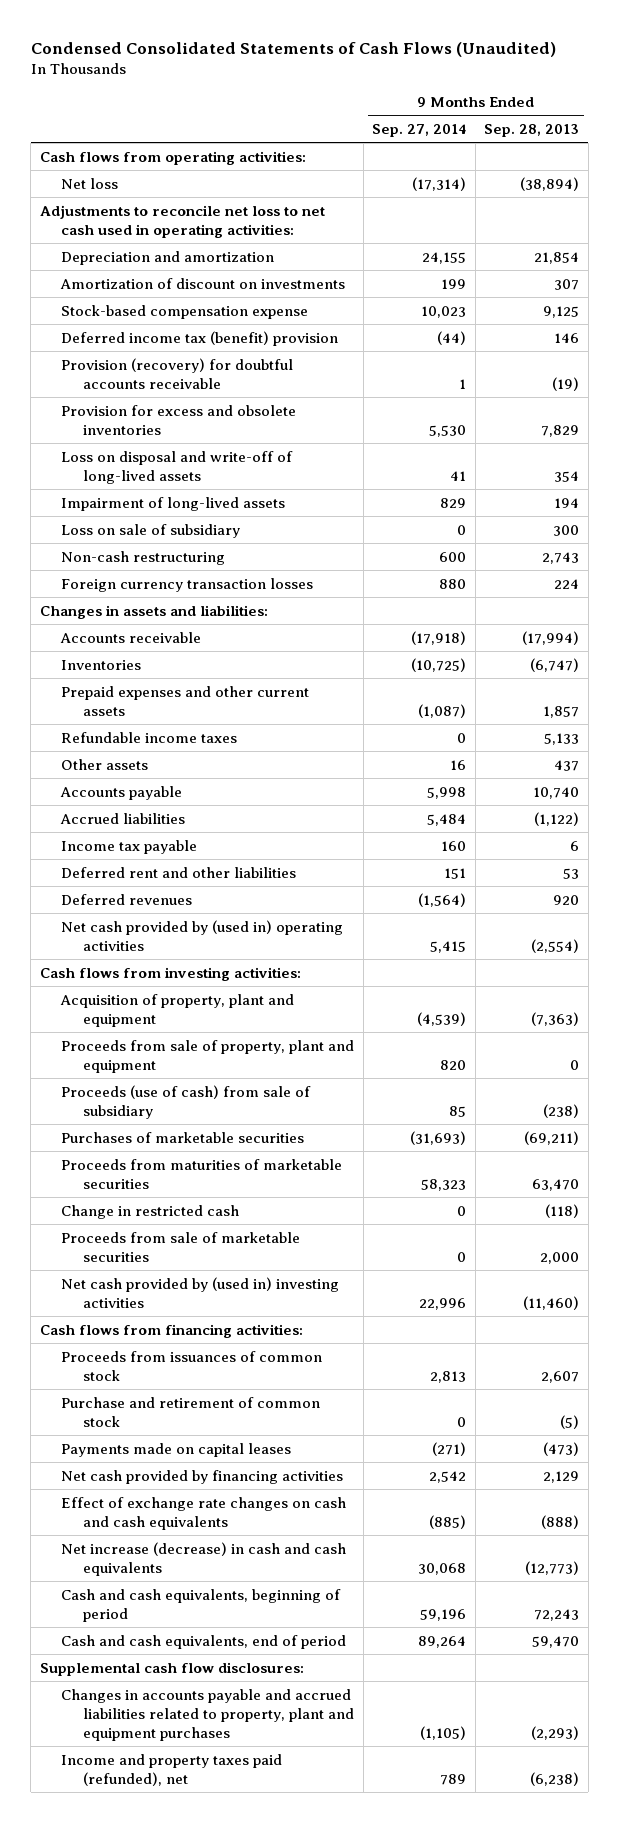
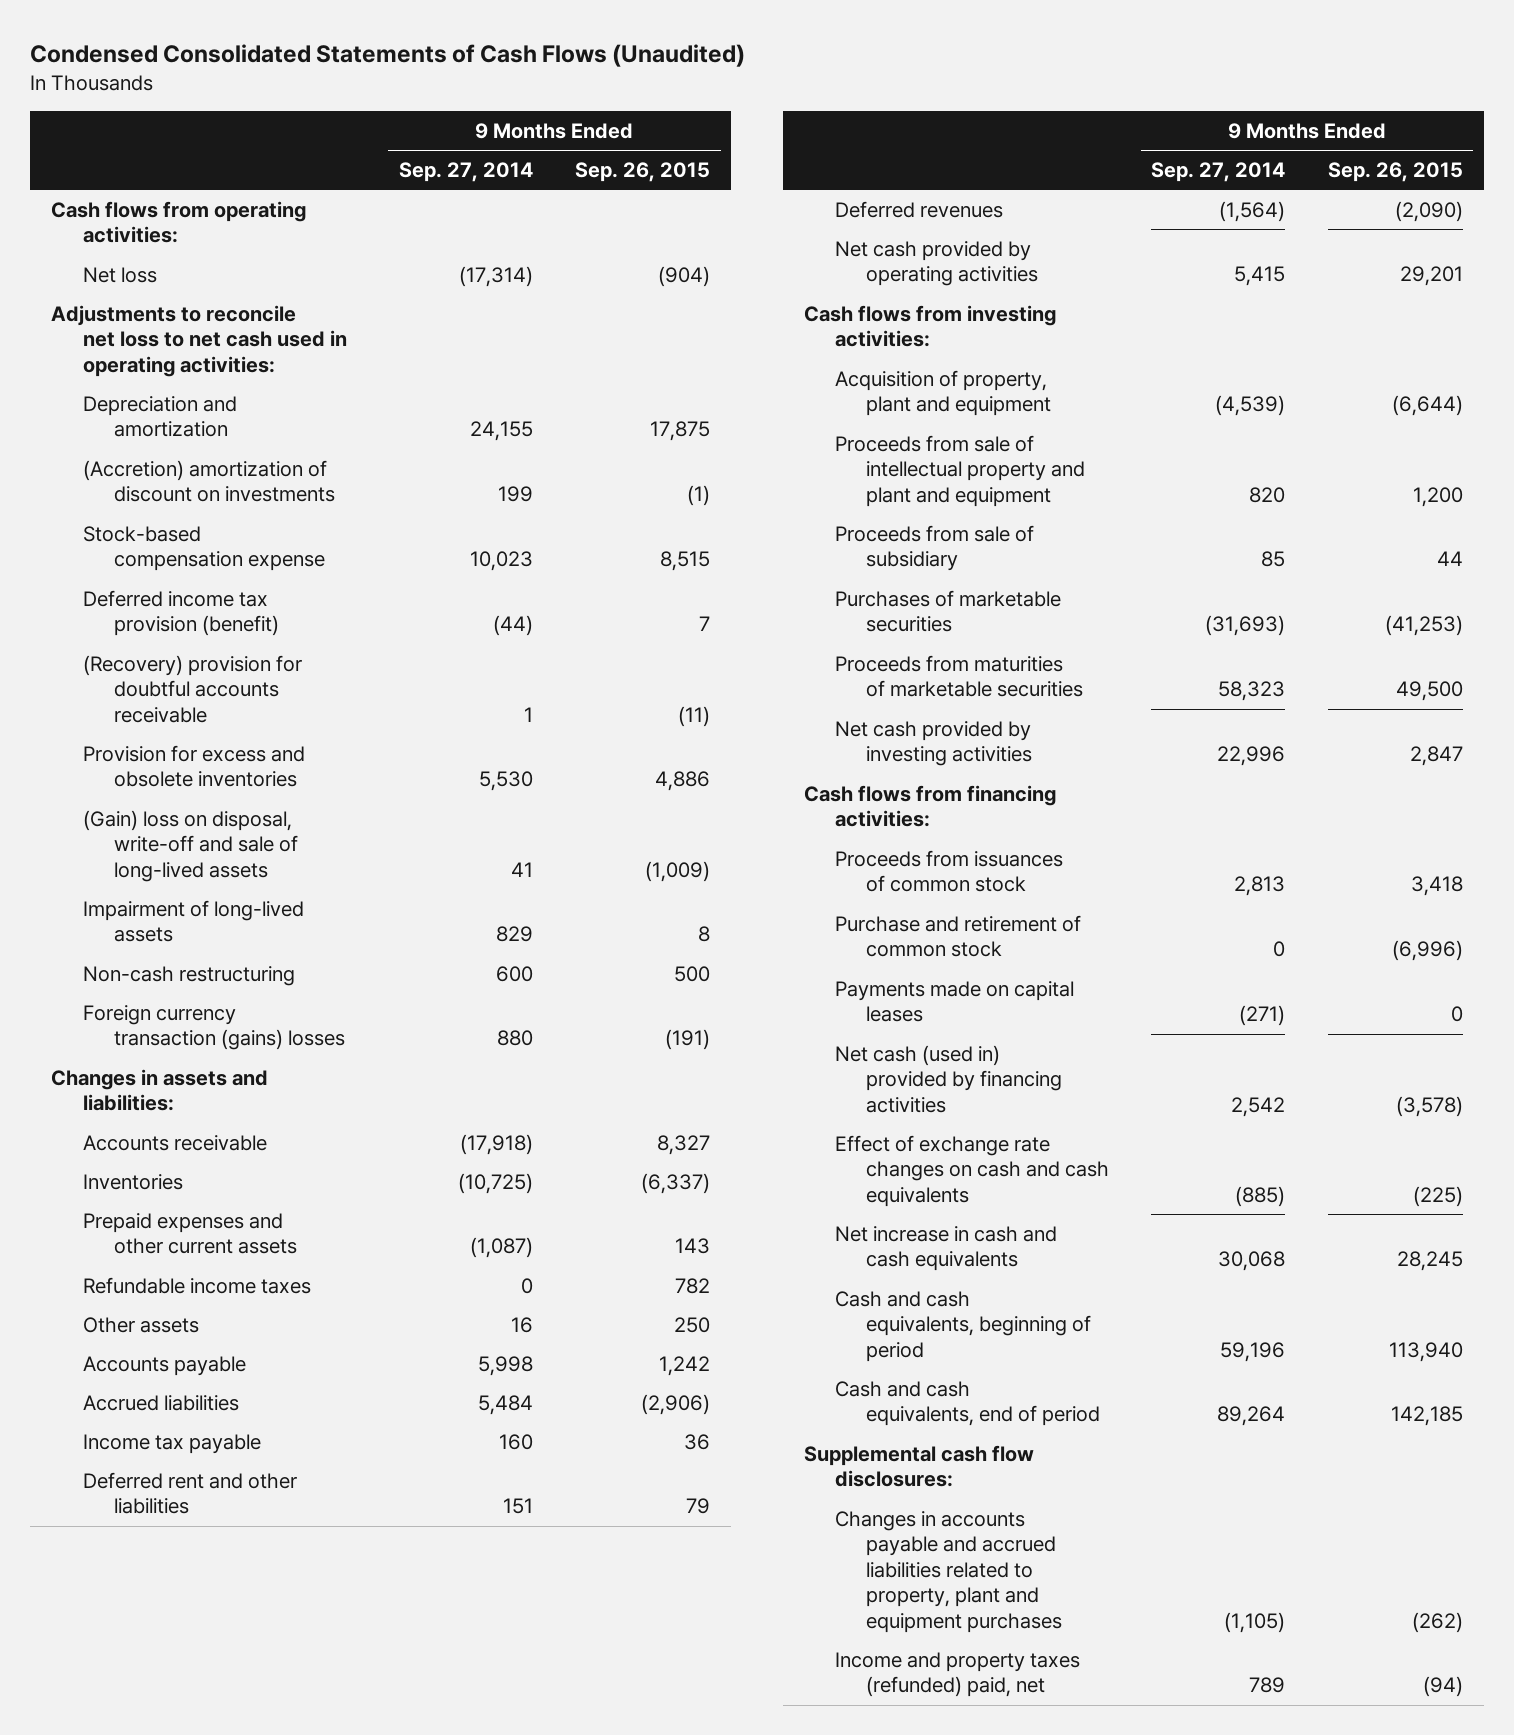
- | 9 Months Ended Sep. 27, 2014 | 9 Months Ended Sep. 28, 2013
+ | 9 Months Ended Sep. 27, 2014 | 9 Months Ended Sep. 26, 2015
- Amortization of discount on investments | 199 | 307
+ (Accretion) amortization of discount on investments | 199 | (1)
- Deferred income tax (benefit) provision | (44) | 146
- Provision (recovery) for doubtful accounts receivable | 1 | (19)
+ Deferred income tax provision (benefit) | (44) | 7
+ (Recovery) provision for doubtful accounts receivable | 1 | (11)
- Loss on disposal and write-off of long-lived assets | 41 | 354
+ (Gain) loss on disposal, write-off and sale of long-lived assets | 41 | (1,009)
- Loss on sale of subsidiary | 0 | 300
- Foreign currency transaction losses | 880 | 224
+ Foreign currency transaction (gains) losses | 880 | (191)
- Net cash provided by (used in) operating activities | 5,415 | (2,554)
+ Net cash provided by operating activities | 5,415 | 29,201
- Proceeds from sale of property, plant and equipment | 820 | 0
- Proceeds (use of cash) from sale of subsidiary | 85 | (238)
+ Proceeds from sale of intellectual property and plant and equipment | 820 | 1,200
+ Proceeds from sale of subsidiary | 85 | 44
- Change in restricted cash | 0 | (118)
- Proceeds from sale of marketable securities | 0 | 2,000
- Net cash provided by (used in) investing activities | 22,996 | (11,460)
+ Net cash provided by investing activities | 22,996 | 2,847
- Net cash provided by financing activities | 2,542 | 2,129
+ Net cash (used in) provided by financing activities | 2,542 | (3,578)
- Net increase (decrease) in cash and cash equivalents | 30,068 | (12,773)
+ Net increase in cash and cash equivalents | 30,068 | 28,245
- Income and property taxes paid (refunded), net | 789 | (6,238)
+ Income and property taxes (refunded) paid, net | 789 | (94)

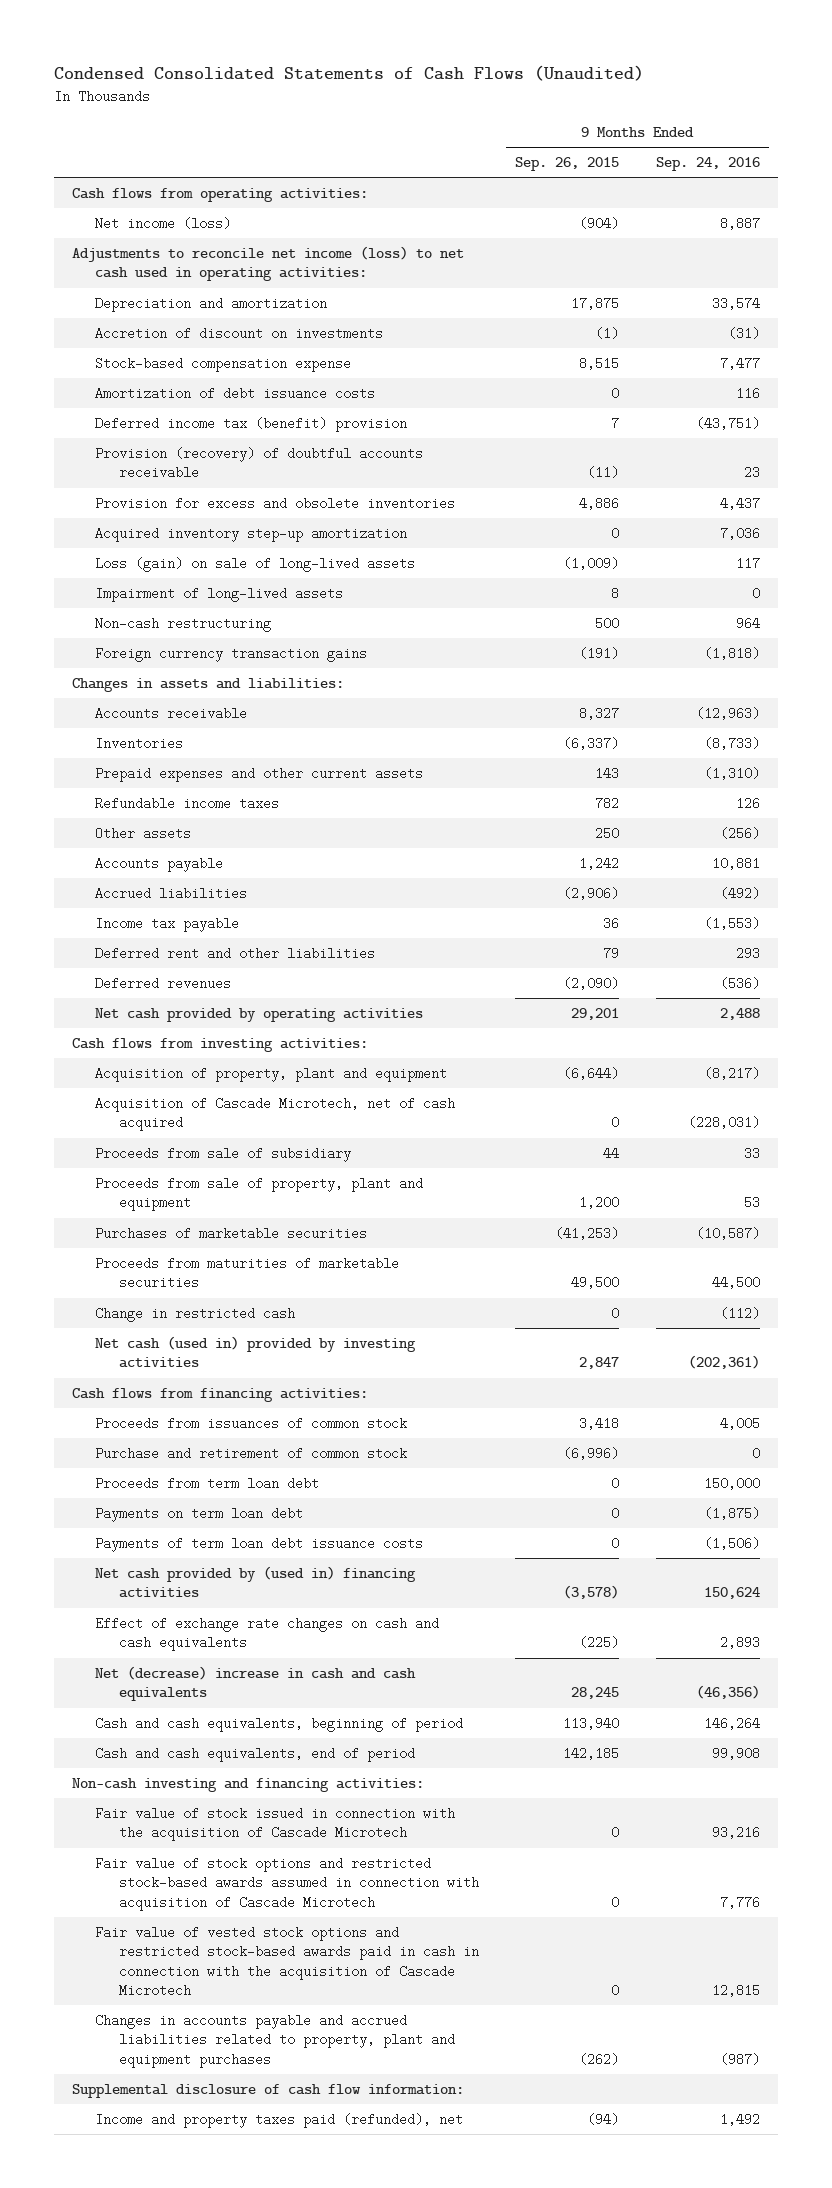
- | 9 Months Ended Sep. 27, 2014 | 9 Months Ended Sep. 26, 2015
+ | 9 Months Ended Sep. 26, 2015 | 9 Months Ended Sep. 24, 2016
- Net loss | (17,314) | (904)
- Adjustments to reconcile net loss to net cash used in operating activities:
+ Net income (loss) | (904) | 8,887
+ Adjustments to reconcile net income (loss) to net cash used in operating activities:
- (Accretion) amortization of discount on investments | 199 | (1)
+ Accretion of discount on investments | (1) | (31)
- Deferred income tax provision (benefit) | (44) | 7
- (Recovery) provision for doubtful accounts receivable | 1 | (11)
+ Amortization of debt issuance costs | 0 | 116
+ Deferred income tax (benefit) provision | 7 | (43,751)
+ Provision (recovery) of doubtful accounts receivable | (11) | 23
- (Gain) loss on disposal, write-off and sale of long-lived assets | 41 | (1,009)
+ Acquired inventory step-up amortization | 0 | 7,036
+ Loss (gain) on sale of long-lived assets | (1,009) | 117
- Foreign currency transaction (gains) losses | 880 | (191)
+ Foreign currency transaction gains | (191) | (1,818)
- Proceeds from sale of intellectual property and plant and equipment | 820 | 1,200
+ Acquisition of Cascade Microtech, net of cash acquired | 0 | (228,031)
+ Proceeds from sale of property, plant and equipment | 1,200 | 53
- Net cash provided by investing activities | 22,996 | 2,847
+ Change in restricted cash | 0 | (112)
+ Net cash (used in) provided by investing activities | 2,847 | (202,361)
- Payments made on capital leases | (271) | 0
- Net cash (used in) provided by financing activities | 2,542 | (3,578)
+ Proceeds from term loan debt | 0 | 150,000
+ Payments on term loan debt | 0 | (1,875)
+ Payments of term loan debt issuance costs | 0 | (1,506)
+ Net cash provided by (used in) financing activities | (3,578) | 150,624
- Net increase in cash and cash equivalents | 30,068 | 28,245
+ Net (decrease) increase in cash and cash equivalents | 28,245 | (46,356)
- Supplemental cash flow disclosures:
+ Non-cash investing and financing activities:
+ Fair value of stock issued in connection with the acquisition of Cascade Microtech | 0 | 93,216
+ Fair value of stock options and restricted stock-based awards assumed in connection with acquisition of Cascade Microtech | 0 | 7,776
+ Fair value of vested stock options and restricted stock-based awards paid in cash in connection with the acquisition of Cascade Microtech | 0 | 12,815
- Income and property taxes (refunded) paid, net | 789 | (94)
+ Supplemental disclosure of cash flow information:
+ Income and property taxes paid (refunded), net | (94) | 1,492

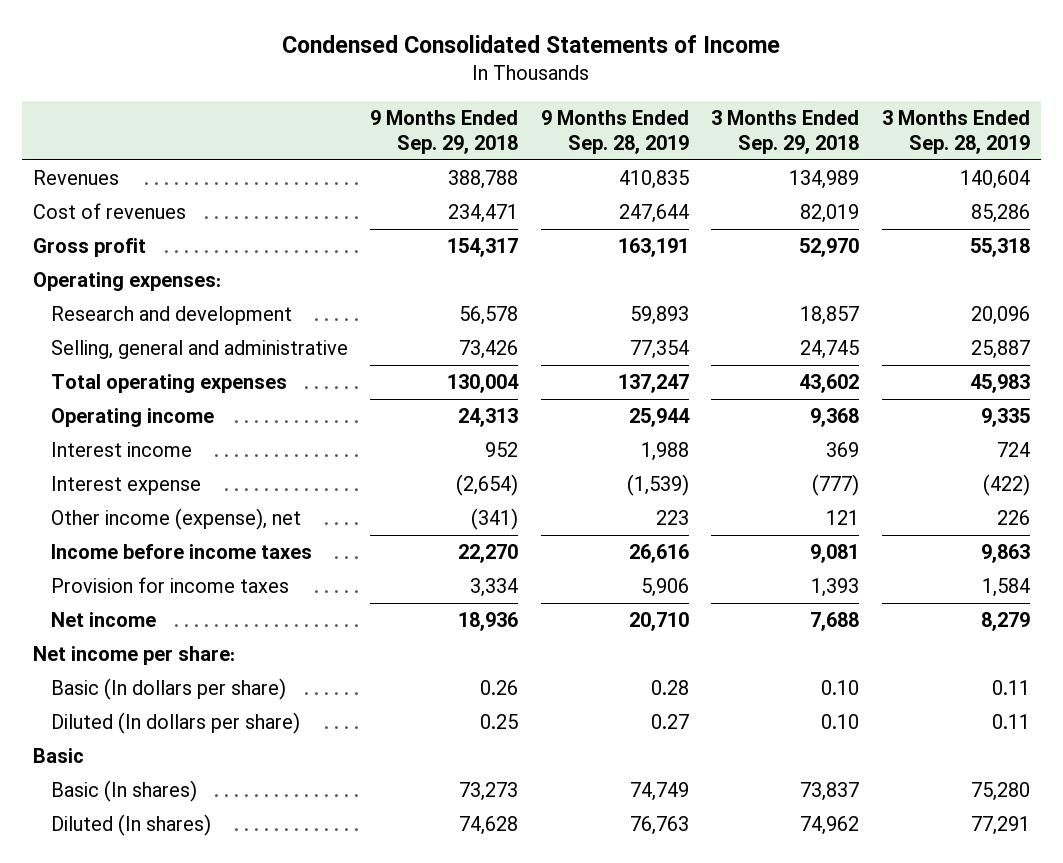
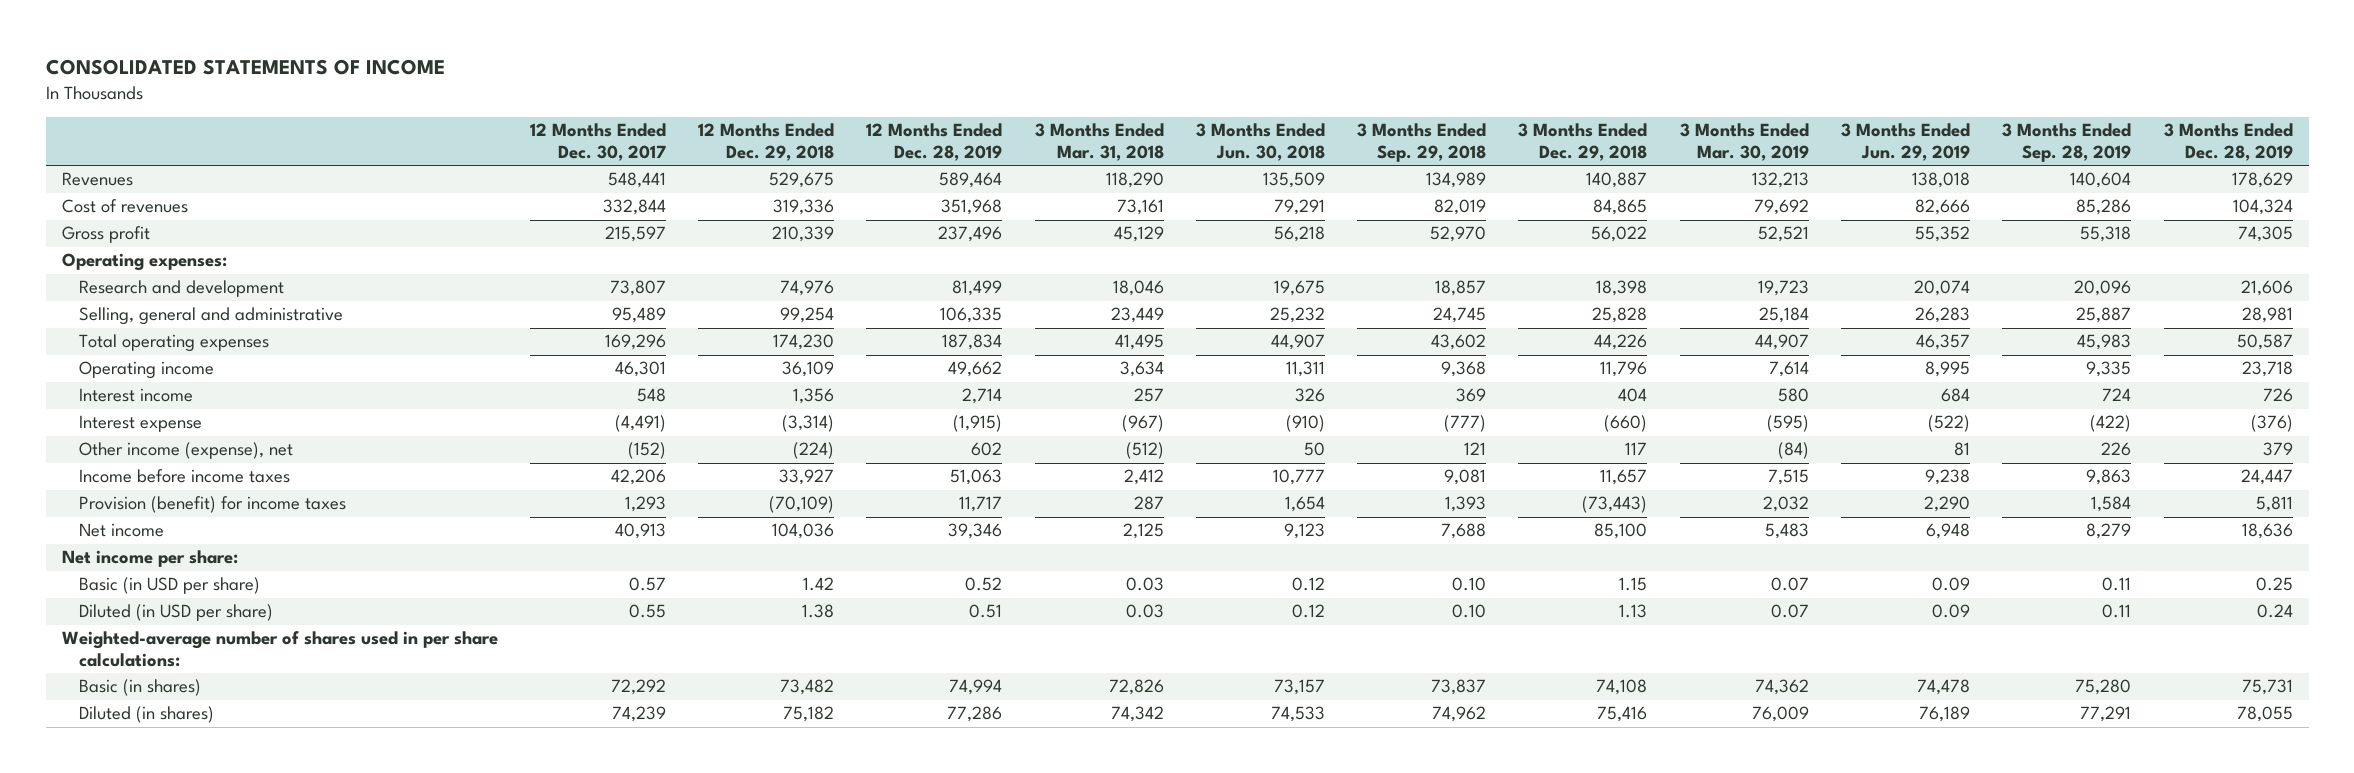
- Condensed Consolidated Statements of Income
+ CONSOLIDATED STATEMENTS OF INCOME
- | 9 Months Ended Sep. 29, 2018 | 9 Months Ended Sep. 28, 2019 | 3 Months Ended Sep. 29, 2018 | 3 Months Ended Sep. 28, 2019
+ | 12 Months Ended Dec. 30, 2017 | 12 Months Ended Dec. 29, 2018 | 12 Months Ended Dec. 28, 2019 | 3 Months Ended Mar. 31, 2018 | 3 Months Ended Jun. 30, 2018 | 3 Months Ended Sep. 29, 2018 | 3 Months Ended Dec. 29, 2018 | 3 Months Ended Mar. 30, 2019 | 3 Months Ended Jun. 29, 2019 | 3 Months Ended Sep. 28, 2019 | 3 Months Ended Dec. 28, 2019
- Provision for income taxes | 3,334 | 5,906 | 1,393 | 1,584
+ Provision (benefit) for income taxes | 1,293 | (70,109) | 11,717 | 287 | 1,654 | 1,393 | (73,443) | 2,032 | 2,290 | 1,584 | 5,811
- Basic (In dollars per share) | 0.26 | 0.28 | 0.10 | 0.11
- Diluted (In dollars per share) | 0.25 | 0.27 | 0.10 | 0.11
- Basic
- Basic (In shares) | 73,273 | 74,749 | 73,837 | 75,280
- Diluted (In shares) | 74,628 | 76,763 | 74,962 | 77,291
+ Basic (in USD per share) | 0.57 | 1.42 | 0.52 | 0.03 | 0.12 | 0.10 | 1.15 | 0.07 | 0.09 | 0.11 | 0.25
+ Diluted (in USD per share) | 0.55 | 1.38 | 0.51 | 0.03 | 0.12 | 0.10 | 1.13 | 0.07 | 0.09 | 0.11 | 0.24
+ Weighted-average number of shares used in per share calculations:
+ Basic (in shares) | 72,292 | 73,482 | 74,994 | 72,826 | 73,157 | 73,837 | 74,108 | 74,362 | 74,478 | 75,280 | 75,731
+ Diluted (in shares) | 74,239 | 75,182 | 77,286 | 74,342 | 74,533 | 74,962 | 75,416 | 76,009 | 76,189 | 77,291 | 78,055

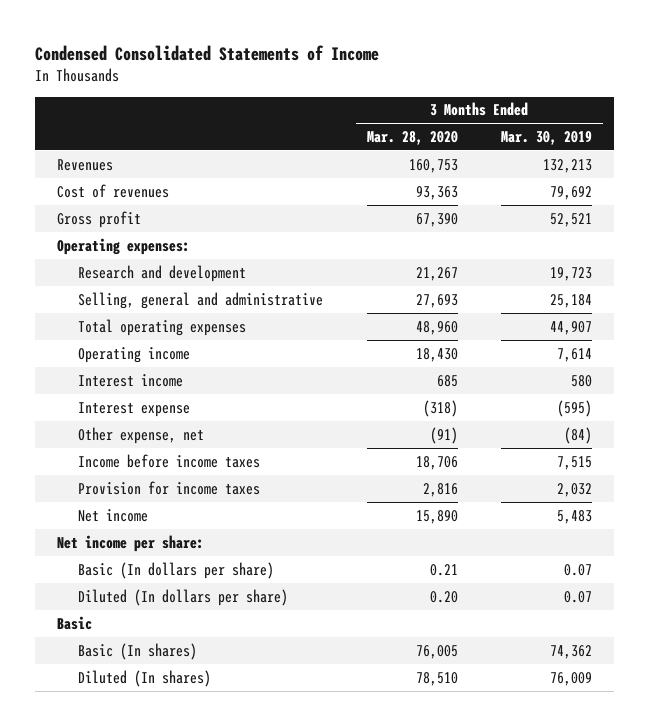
- CONSOLIDATED STATEMENTS OF INCOME
+ Condensed Consolidated Statements of Income
- | 12 Months Ended Dec. 30, 2017 | 12 Months Ended Dec. 29, 2018 | 12 Months Ended Dec. 28, 2019 | 3 Months Ended Mar. 31, 2018 | 3 Months Ended Jun. 30, 2018 | 3 Months Ended Sep. 29, 2018 | 3 Months Ended Dec. 29, 2018 | 3 Months Ended Mar. 30, 2019 | 3 Months Ended Jun. 29, 2019 | 3 Months Ended Sep. 28, 2019 | 3 Months Ended Dec. 28, 2019
+ | 3 Months Ended Mar. 28, 2020 | 3 Months Ended Mar. 30, 2019
- Other income (expense), net | (152) | (224) | 602 | (512) | 50 | 121 | 117 | (84) | 81 | 226 | 379
+ Other expense, net | (91) | (84)
- Provision (benefit) for income taxes | 1,293 | (70,109) | 11,717 | 287 | 1,654 | 1,393 | (73,443) | 2,032 | 2,290 | 1,584 | 5,811
+ Provision for income taxes | 2,816 | 2,032
- Basic (in USD per share) | 0.57 | 1.42 | 0.52 | 0.03 | 0.12 | 0.10 | 1.15 | 0.07 | 0.09 | 0.11 | 0.25
- Diluted (in USD per share) | 0.55 | 1.38 | 0.51 | 0.03 | 0.12 | 0.10 | 1.13 | 0.07 | 0.09 | 0.11 | 0.24
- Weighted-average number of shares used in per share calculations:
- Basic (in shares) | 72,292 | 73,482 | 74,994 | 72,826 | 73,157 | 73,837 | 74,108 | 74,362 | 74,478 | 75,280 | 75,731
- Diluted (in shares) | 74,239 | 75,182 | 77,286 | 74,342 | 74,533 | 74,962 | 75,416 | 76,009 | 76,189 | 77,291 | 78,055
+ Basic (In dollars per share) | 0.21 | 0.07
+ Diluted (In dollars per share) | 0.20 | 0.07
+ Basic
+ Basic (In shares) | 76,005 | 74,362
+ Diluted (In shares) | 78,510 | 76,009

